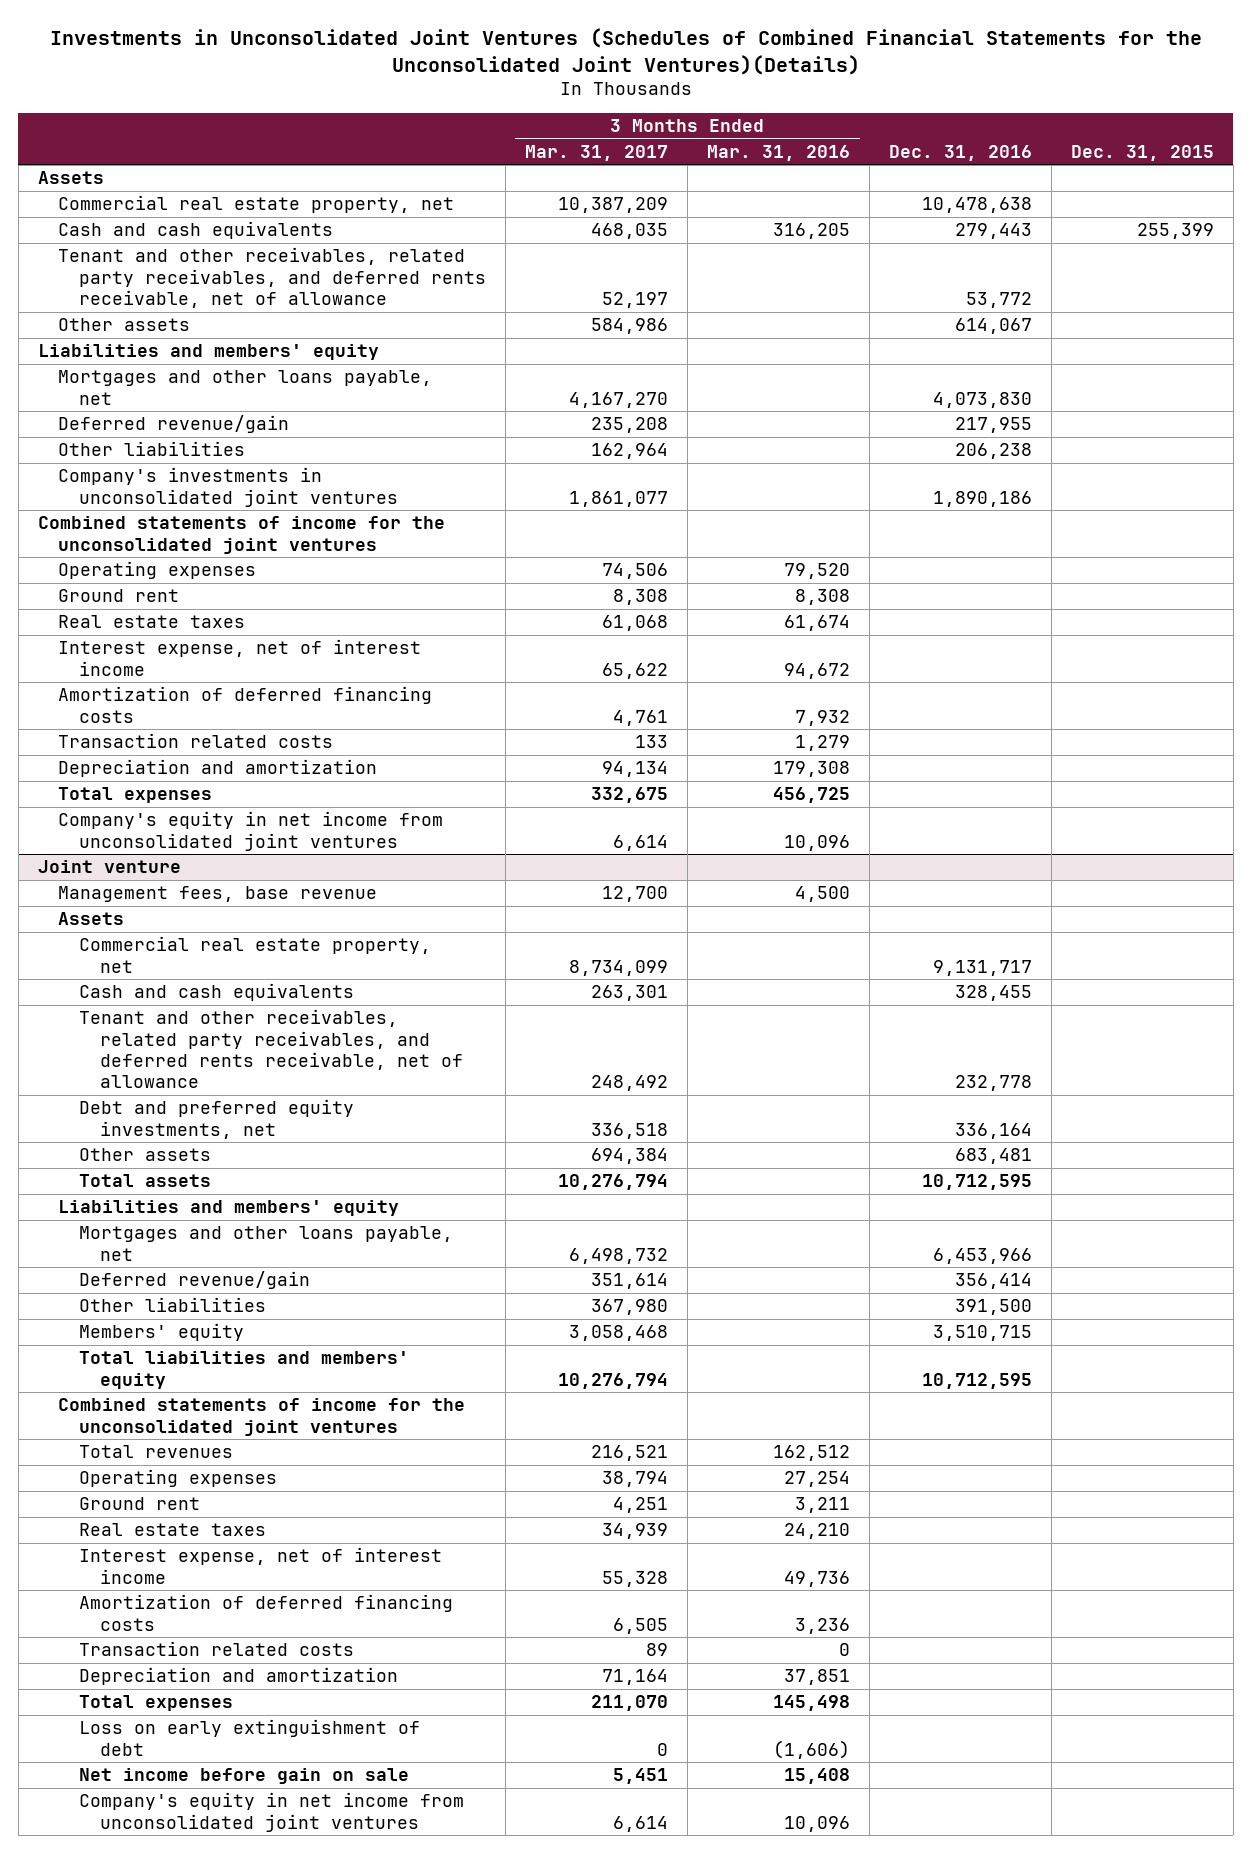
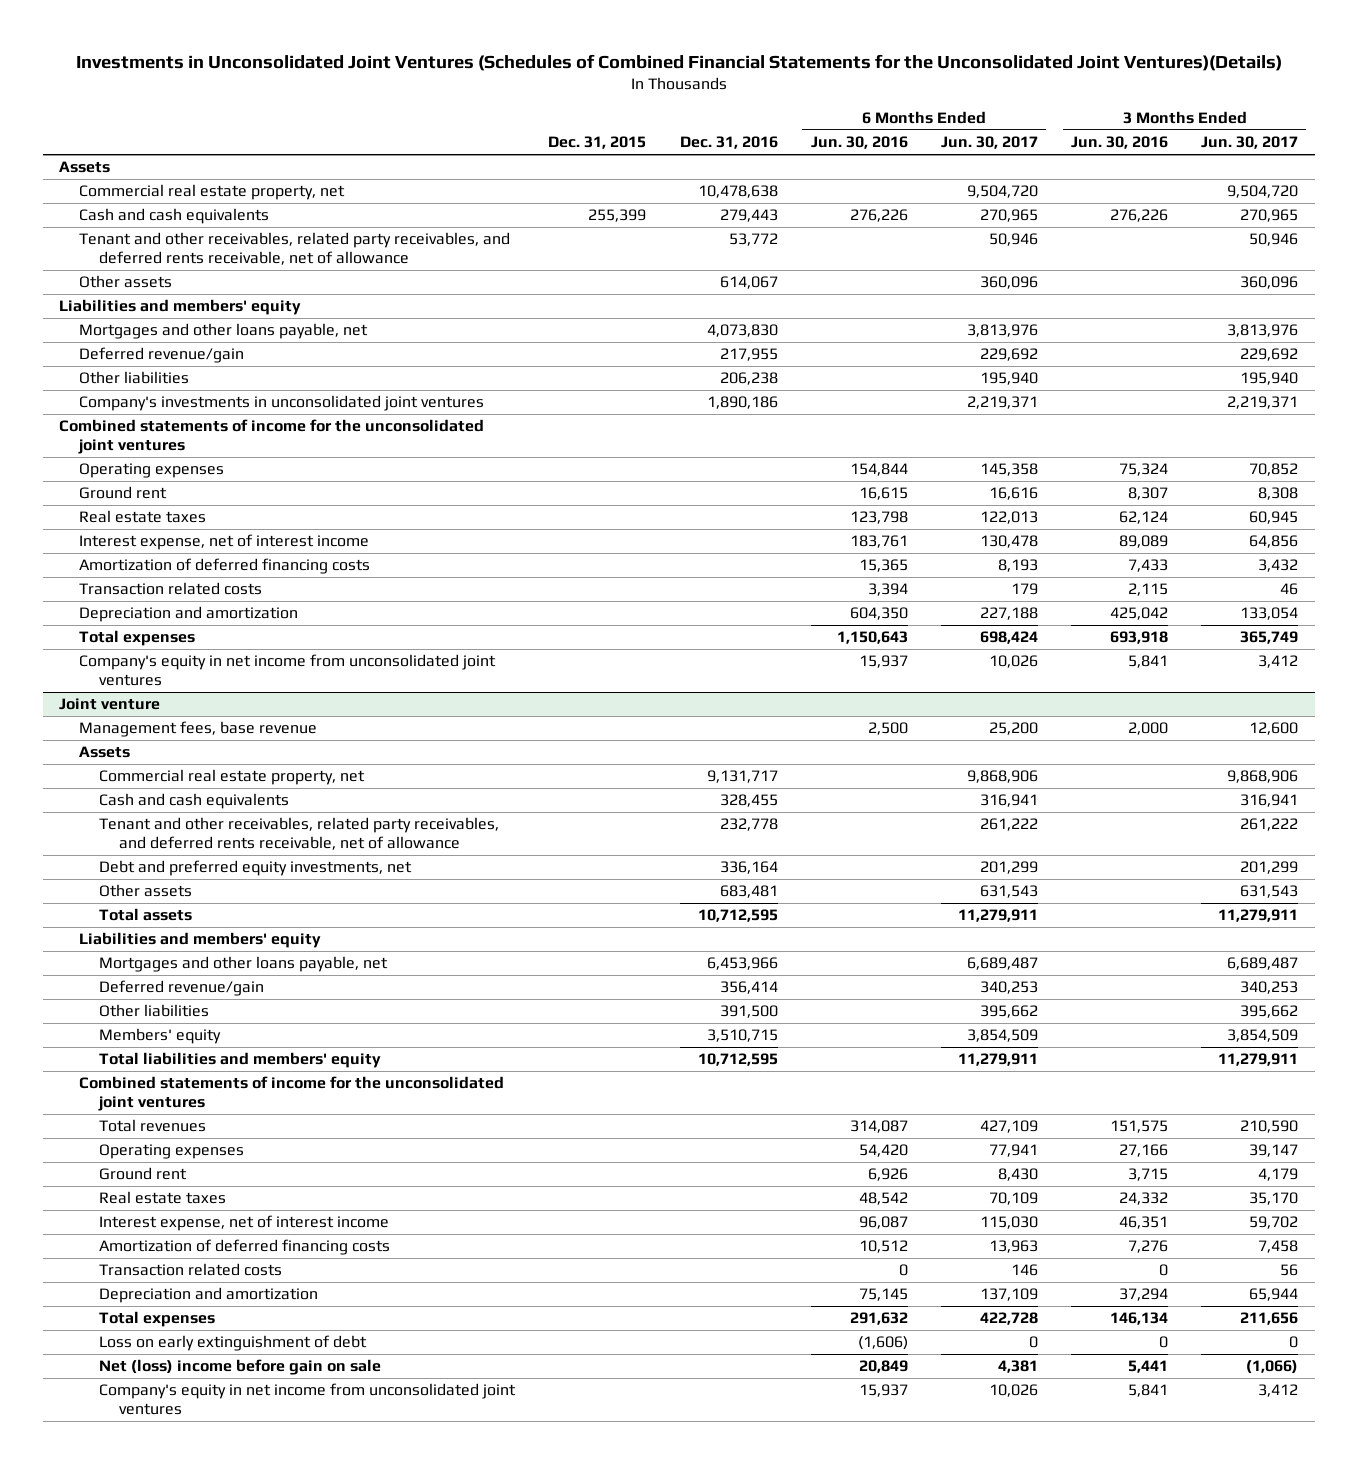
- | 3 Months Ended Mar. 31, 2017 | 3 Months Ended Mar. 31, 2016 | Dec. 31, 2016 | Dec. 31, 2015
+ | Dec. 31, 2015 | Dec. 31, 2016 | 6 Months Ended Jun. 30, 2016 | 6 Months Ended Jun. 30, 2017 | 3 Months Ended Jun. 30, 2016 | 3 Months Ended Jun. 30, 2017
@ Joint venture
- Net income before gain on sale | 5,451 | 15,408 | |
+ Net (loss) income before gain on sale | | | 20,849 | 4,381 | 5,441 | (1,066)

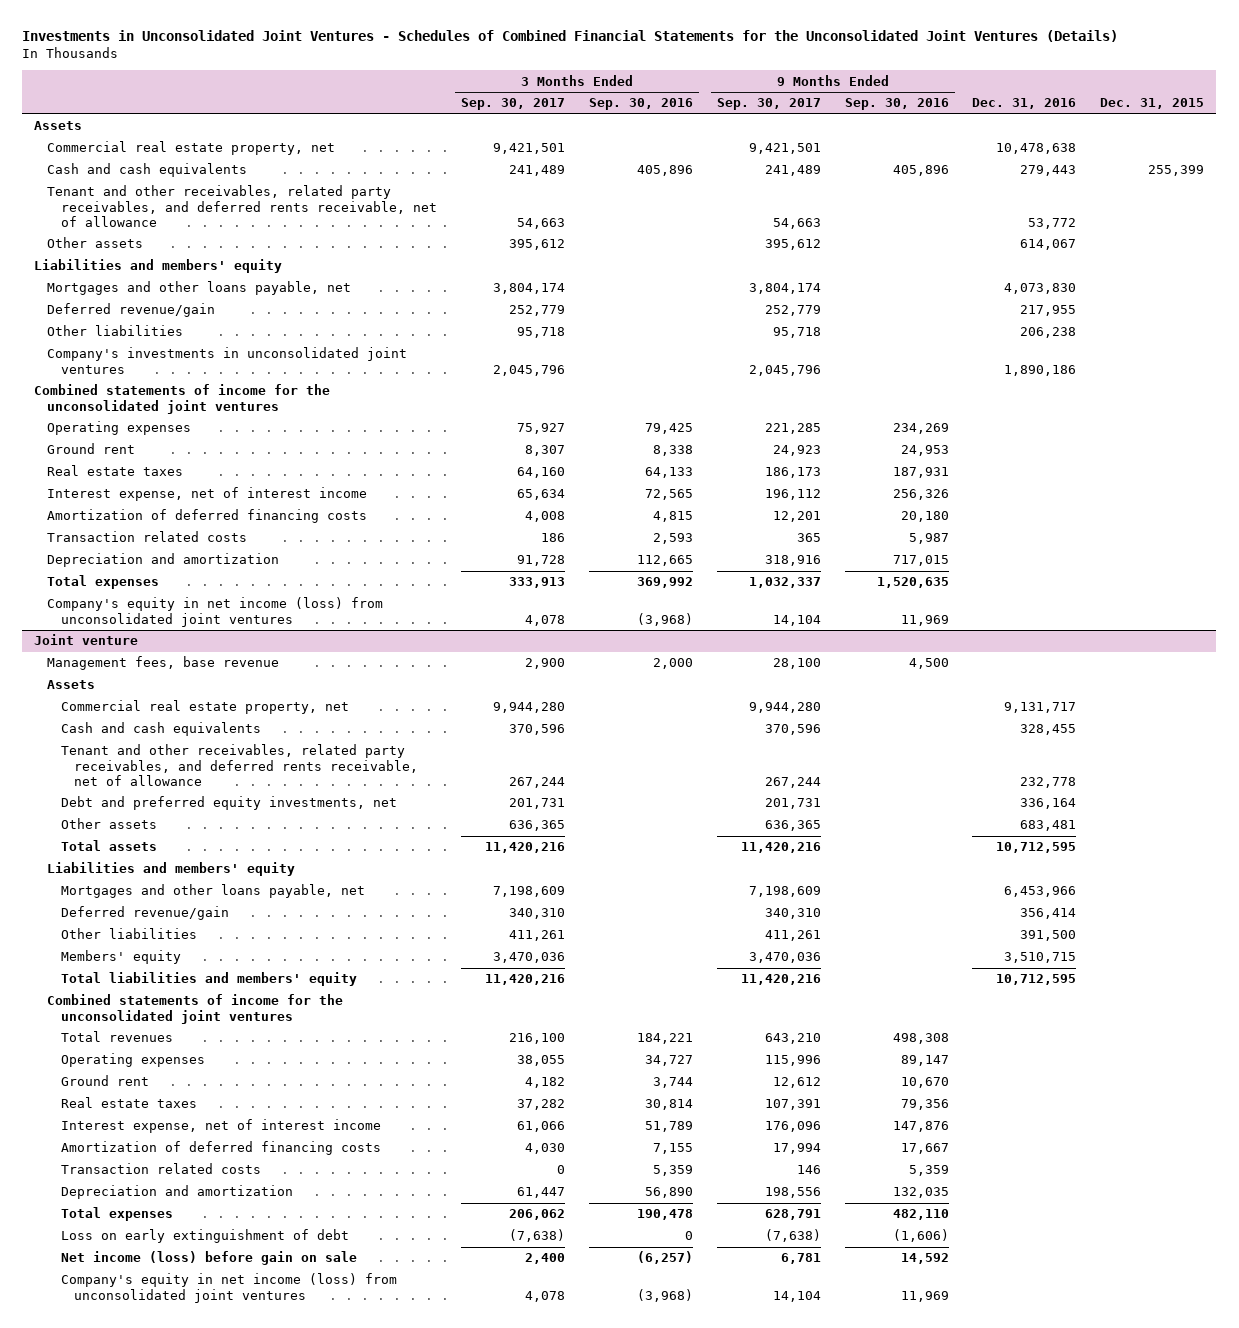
- Investments in Unconsolidated Joint Ventures (Schedules of Combined Financial Statements for the Unconsolidated Joint Ventures)(Details)
+ Investments in Unconsolidated Joint Ventures - Schedules of Combined Financial Statements for the Unconsolidated Joint Ventures (Details)
- | Dec. 31, 2015 | Dec. 31, 2016 | 6 Months Ended Jun. 30, 2016 | 6 Months Ended Jun. 30, 2017 | 3 Months Ended Jun. 30, 2016 | 3 Months Ended Jun. 30, 2017
+ | 3 Months Ended Sep. 30, 2017 | 3 Months Ended Sep. 30, 2016 | 9 Months Ended Sep. 30, 2017 | 9 Months Ended Sep. 30, 2016 | Dec. 31, 2016 | Dec. 31, 2015
- Company's equity in net income from unconsolidated joint ventures | | | 15,937 | 10,026 | 5,841 | 3,412
+ Company's equity in net income (loss) from unconsolidated joint ventures | 4,078 | (3,968) | 14,104 | 11,969 | |
@ Joint venture
- Net (loss) income before gain on sale | | | 20,849 | 4,381 | 5,441 | (1,066)
- Company's equity in net income from unconsolidated joint ventures | | | 15,937 | 10,026 | 5,841 | 3,412
+ Net income (loss) before gain on sale | 2,400 | (6,257) | 6,781 | 14,592 | |
+ Company's equity in net income (loss) from unconsolidated joint ventures | 4,078 | (3,968) | 14,104 | 11,969 | |

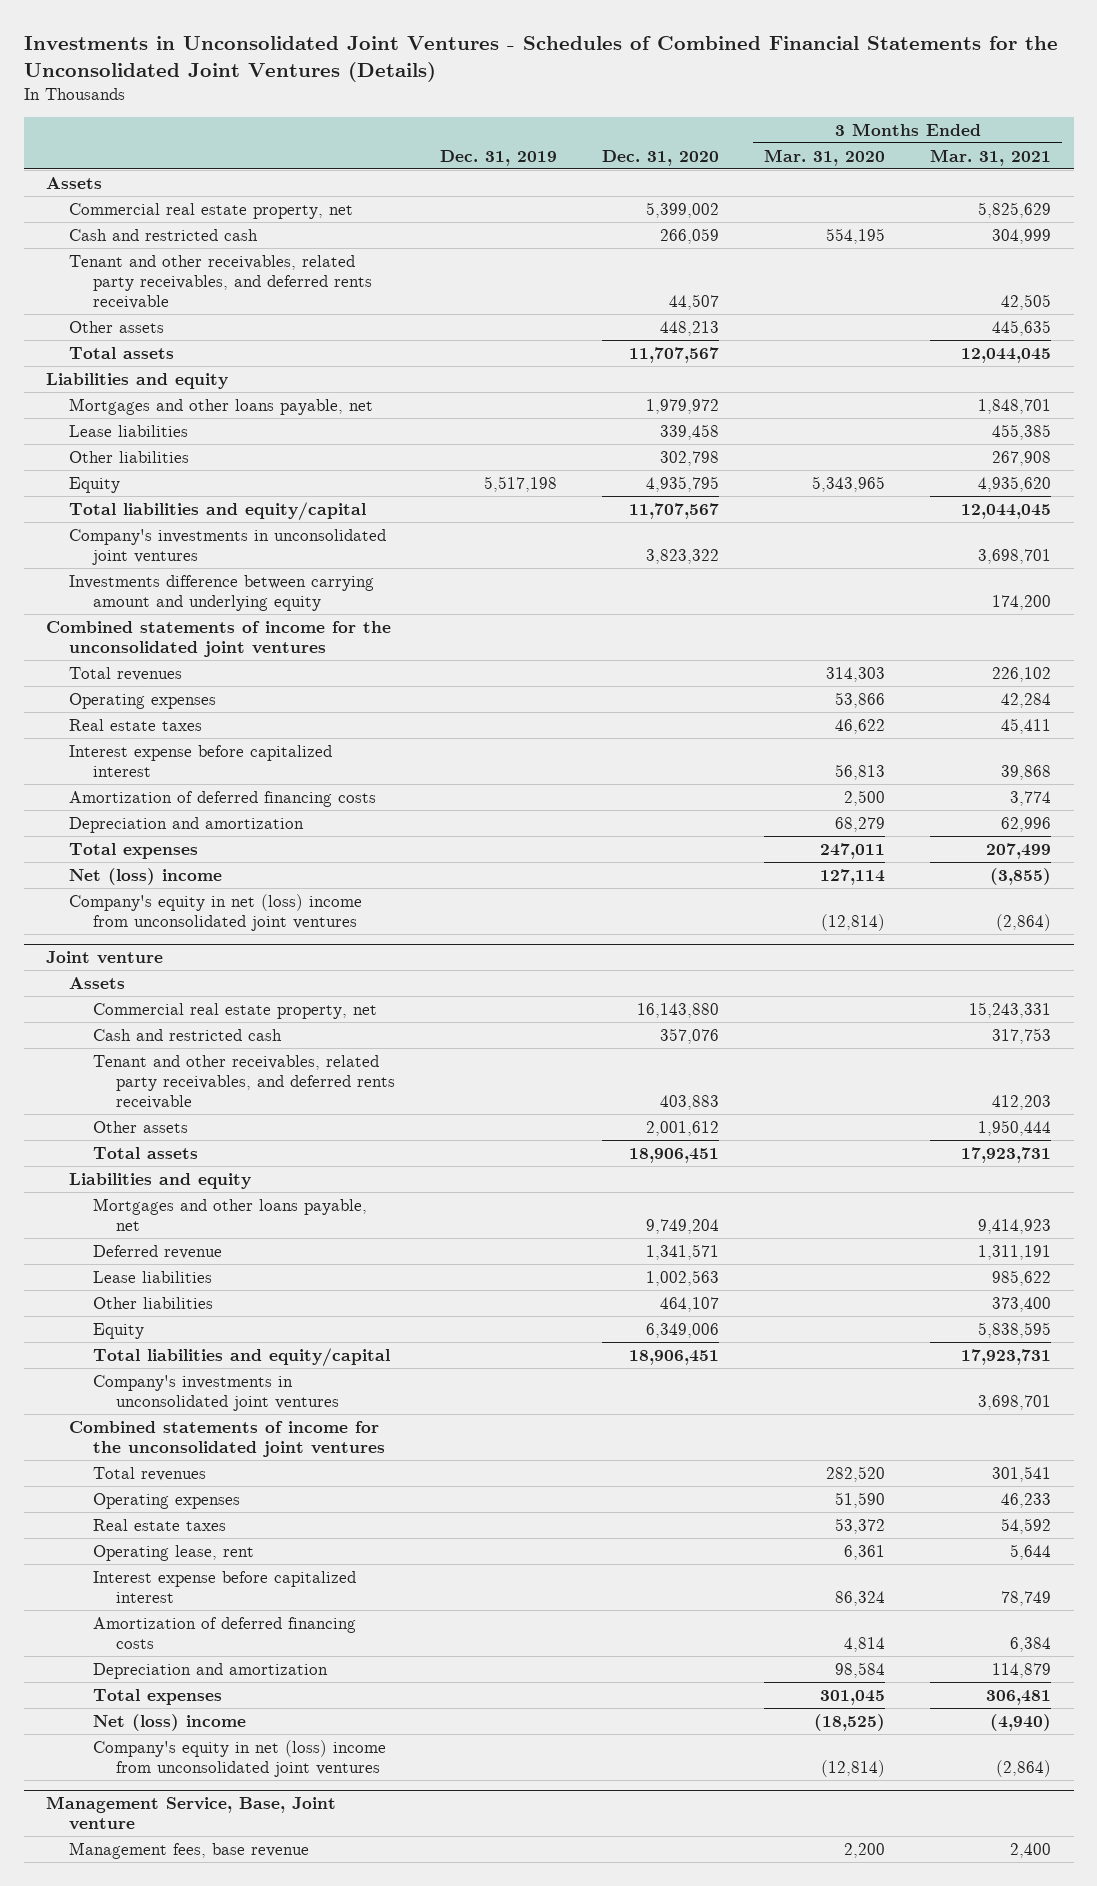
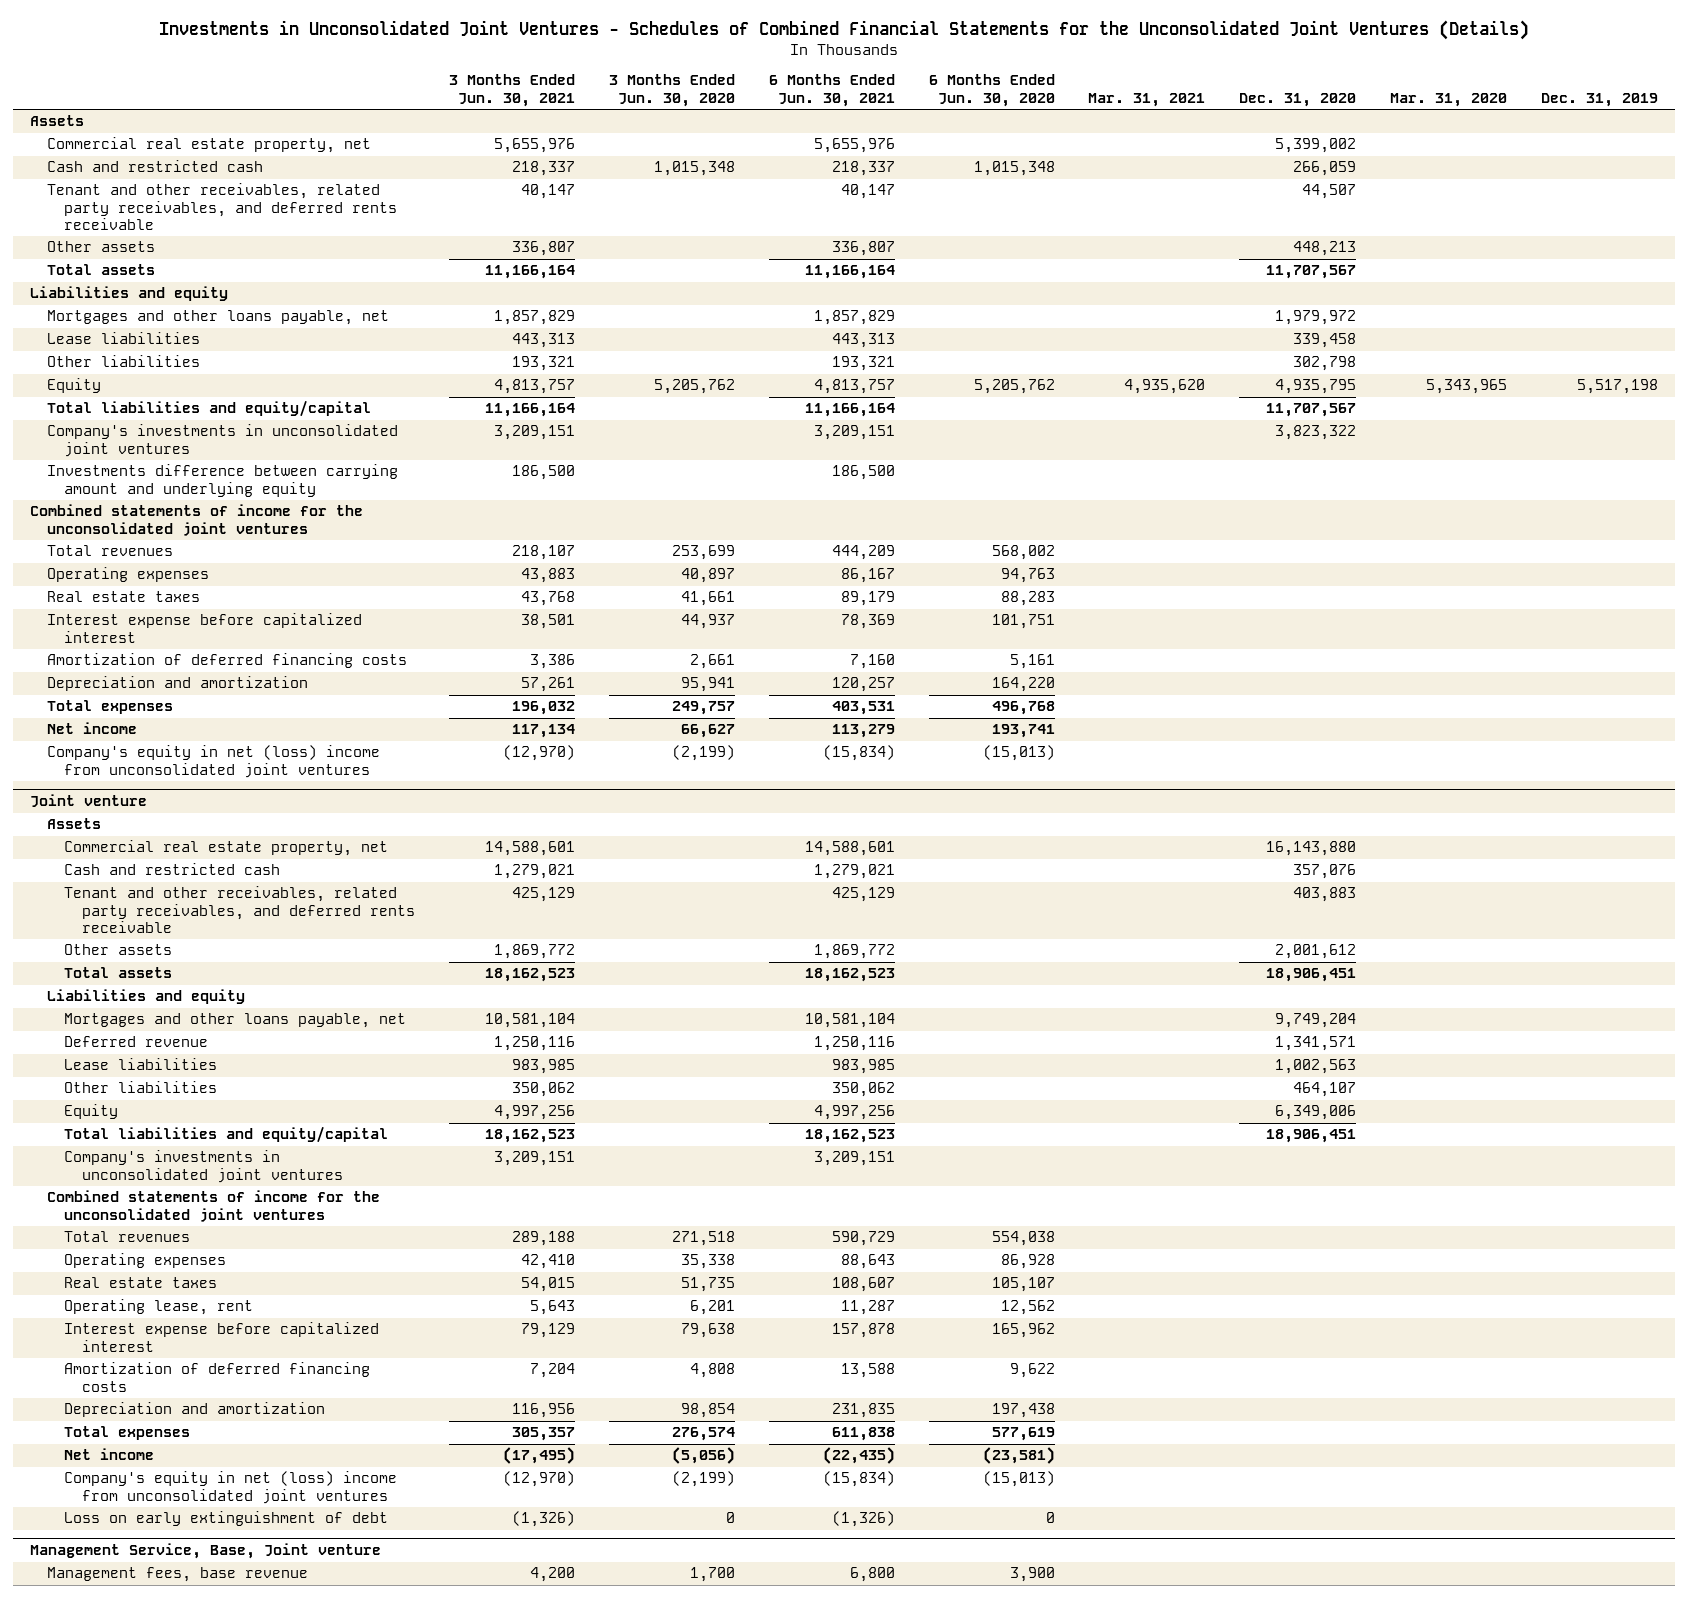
- | Dec. 31, 2019 | Dec. 31, 2020 | 3 Months Ended Mar. 31, 2020 | 3 Months Ended Mar. 31, 2021
+ | 3 Months Ended Jun. 30, 2021 | 3 Months Ended Jun. 30, 2020 | 6 Months Ended Jun. 30, 2021 | 6 Months Ended Jun. 30, 2020 | Mar. 31, 2021 | Dec. 31, 2020 | Mar. 31, 2020 | Dec. 31, 2019
- Net (loss) income | | | 127,114 | (3,855)
+ Net income | 117,134 | 66,627 | 113,279 | 193,741 | | | |
@ Joint venture
- Net (loss) income | | | (18,525) | (4,940)
+ Net income | (17,495) | (5,056) | (22,435) | (23,581) | | | |
+ Loss on early extinguishment of debt | (1,326) | 0 | (1,326) | 0 | | | |

